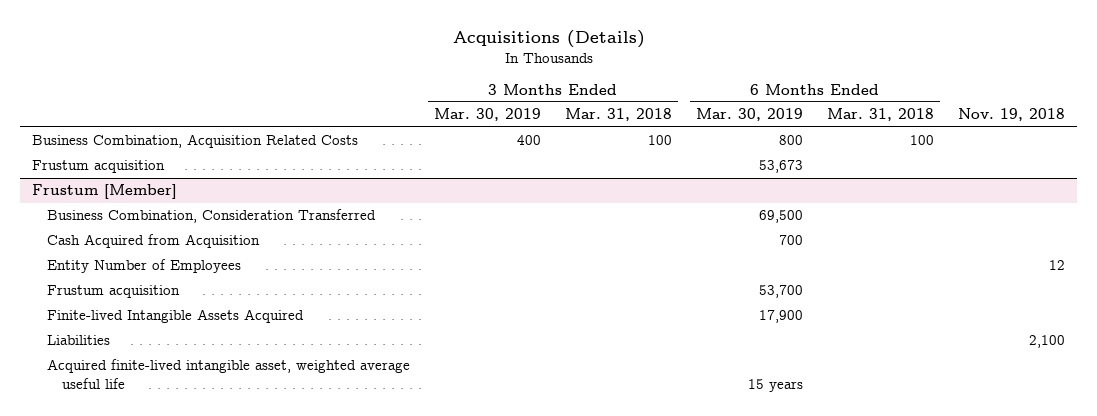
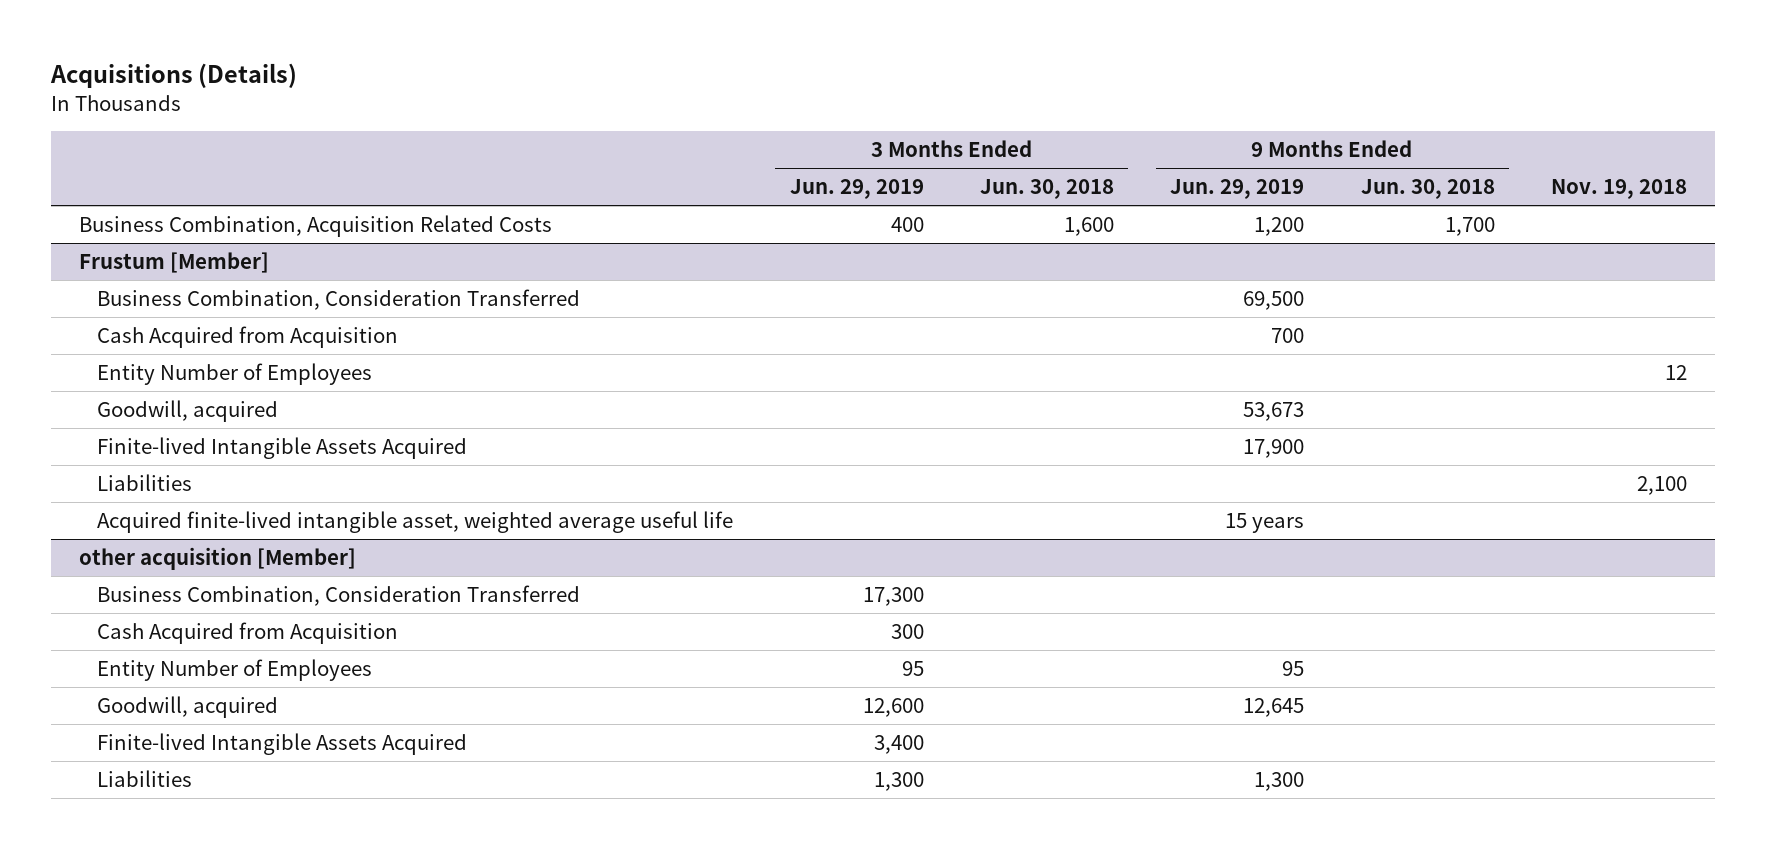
- | 3 Months Ended Mar. 30, 2019 | 3 Months Ended Mar. 31, 2018 | 6 Months Ended Mar. 30, 2019 | 6 Months Ended Mar. 31, 2018 | Nov. 19, 2018
+ | 3 Months Ended Jun. 29, 2019 | 3 Months Ended Jun. 30, 2018 | 9 Months Ended Jun. 29, 2019 | 9 Months Ended Jun. 30, 2018 | Nov. 19, 2018
- Frustum acquisition | | | 53,673 | |
@ Frustum [Member]
- Frustum acquisition | | | 53,700 | |
+ Goodwill, acquired | | | 53,673 | |
+ other acquisition [Member]
+ Business Combination, Consideration Transferred | 17,300 | | | |
+ Cash Acquired from Acquisition | 300 | | | |
+ Entity Number of Employees | 95 | | 95 | |
+ Goodwill, acquired | 12,600 | | 12,645 | |
+ Finite-lived Intangible Assets Acquired | 3,400 | | | |
+ Liabilities | 1,300 | | 1,300 | |

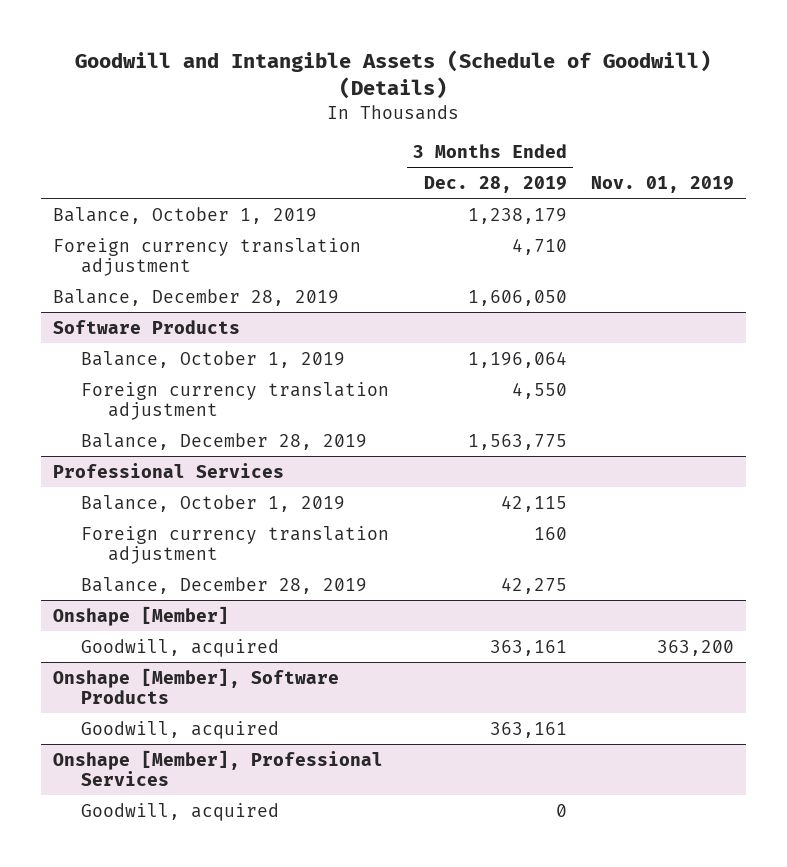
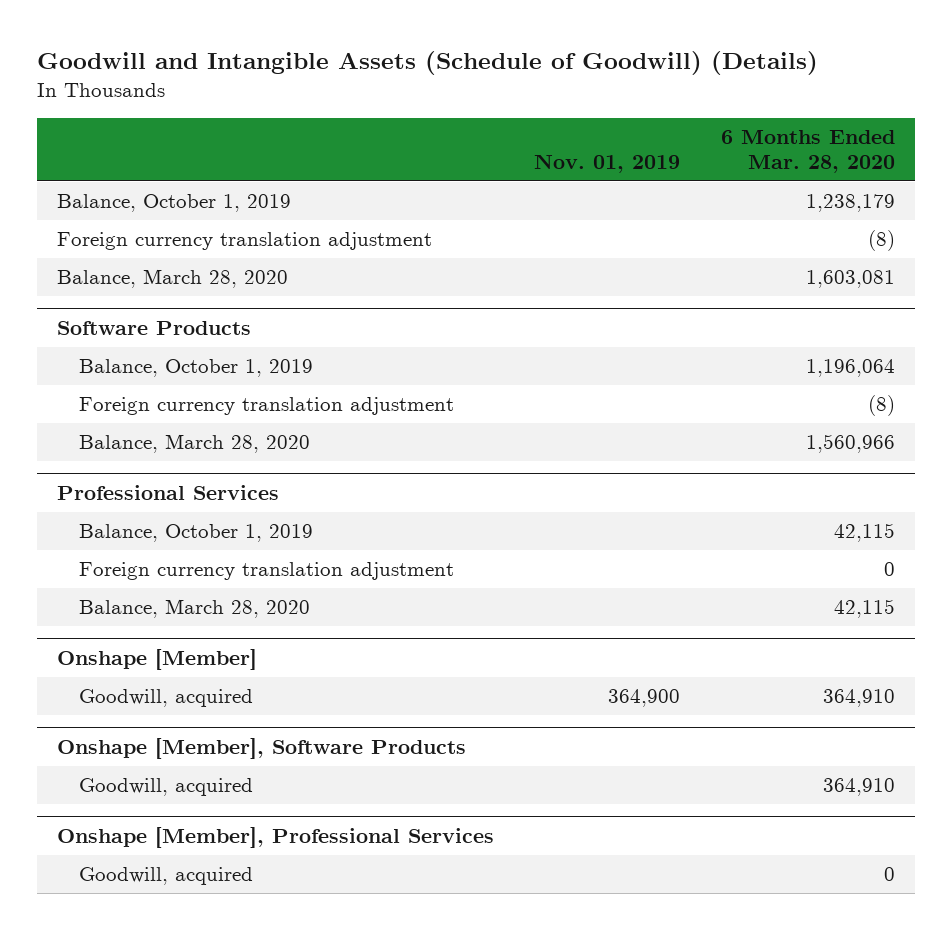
- | 3 Months Ended Dec. 28, 2019 | Nov. 01, 2019
+ | Nov. 01, 2019 | 6 Months Ended Mar. 28, 2020
- Balance, December 28, 2019 | 1,606,050 |
+ Balance, March 28, 2020 | | 1,603,081
@ Software Products
- Balance, December 28, 2019 | 1,563,775 |
+ Balance, March 28, 2020 | | 1,560,966
@ Professional Services
- Balance, December 28, 2019 | 42,275 |
+ Balance, March 28, 2020 | | 42,115
@ Onshape [Member]
- Goodwill, acquired | 363,161 | 363,200
+ Goodwill, acquired | 364,900 | 364,910

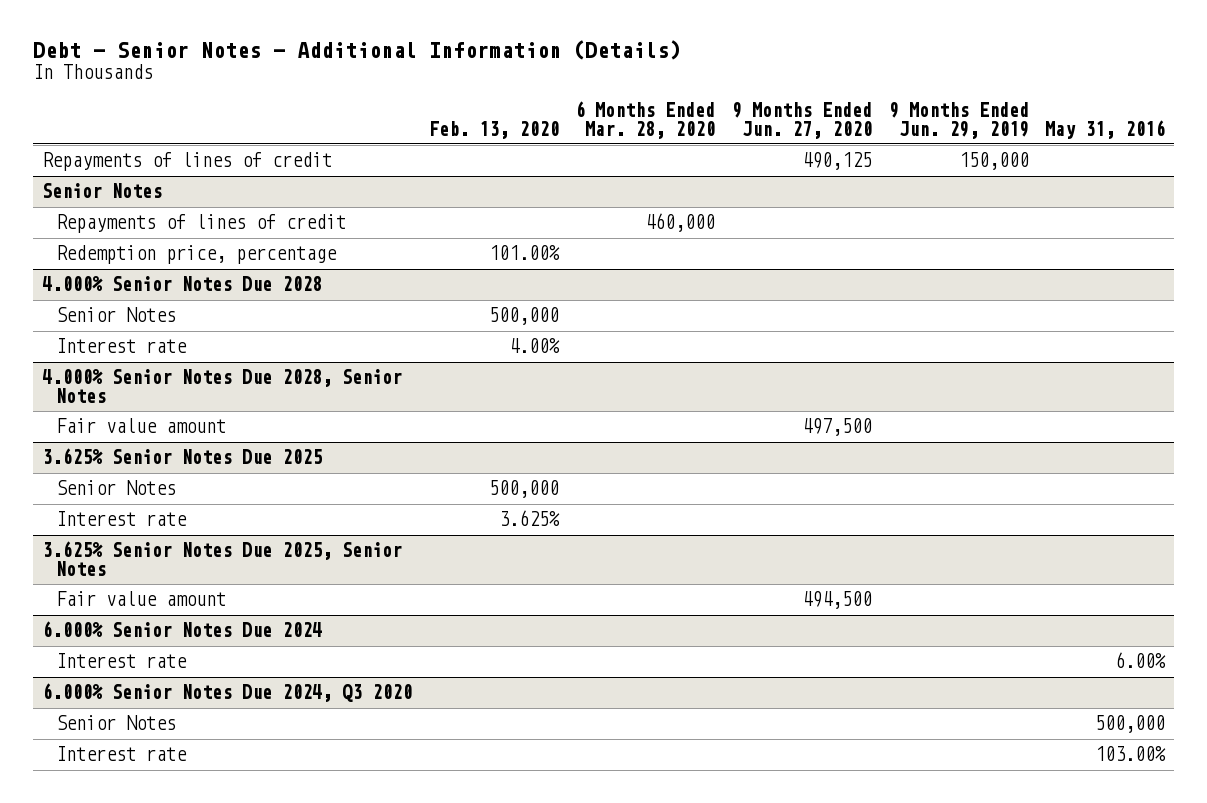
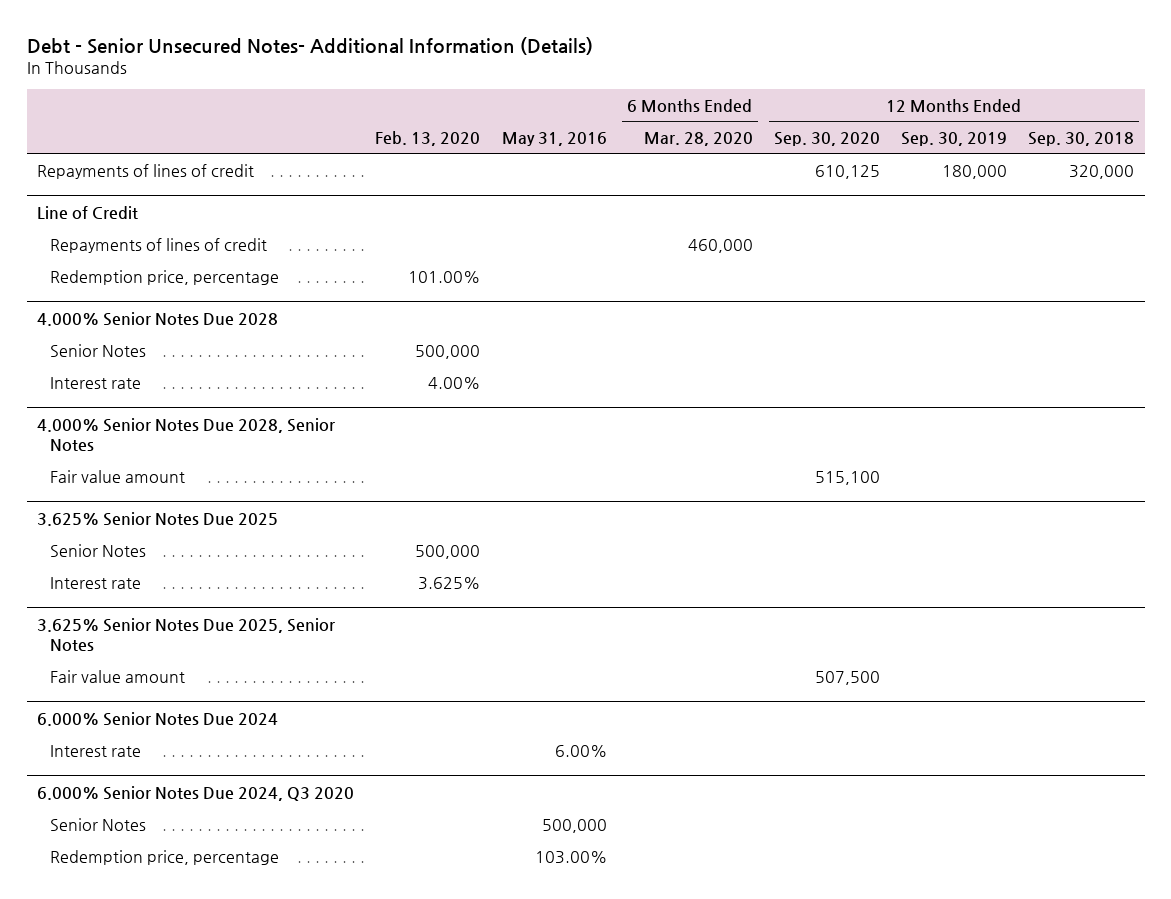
- Debt - Senior Notes - Additional Information (Details)
+ Debt - Senior Unsecured Notes- Additional Information (Details)
- | Feb. 13, 2020 | 6 Months Ended Mar. 28, 2020 | 9 Months Ended Jun. 27, 2020 | 9 Months Ended Jun. 29, 2019 | May 31, 2016
+ | Feb. 13, 2020 | May 31, 2016 | 6 Months Ended Mar. 28, 2020 | 12 Months Ended Sep. 30, 2020 | 12 Months Ended Sep. 30, 2019 | 12 Months Ended Sep. 30, 2018
- Senior Notes
+ Line of Credit
@ 6.000% Senior Notes Due 2024, Q3 2020
- Interest rate | | | | | 103.00%
+ Redemption price, percentage | | 103.00% | | | |

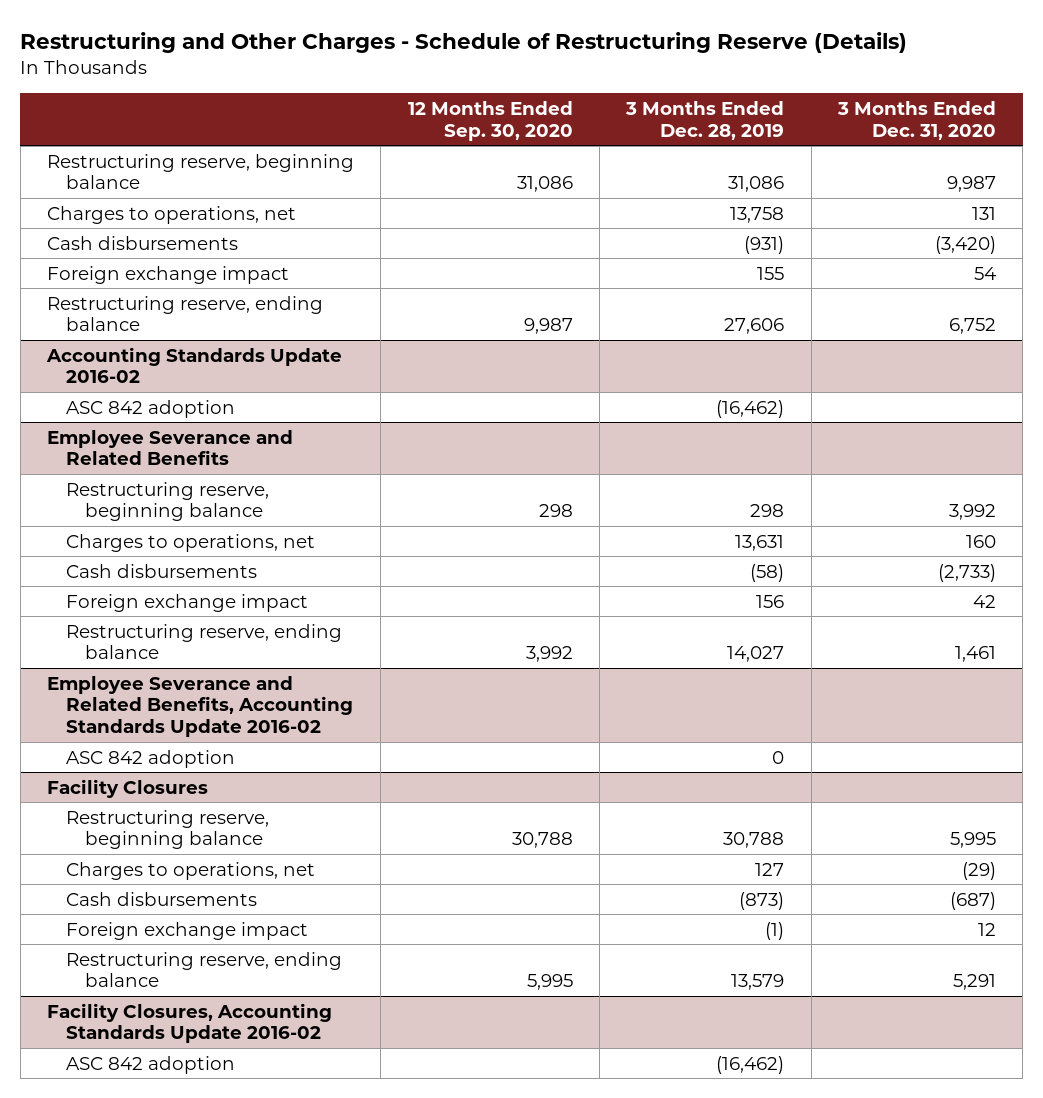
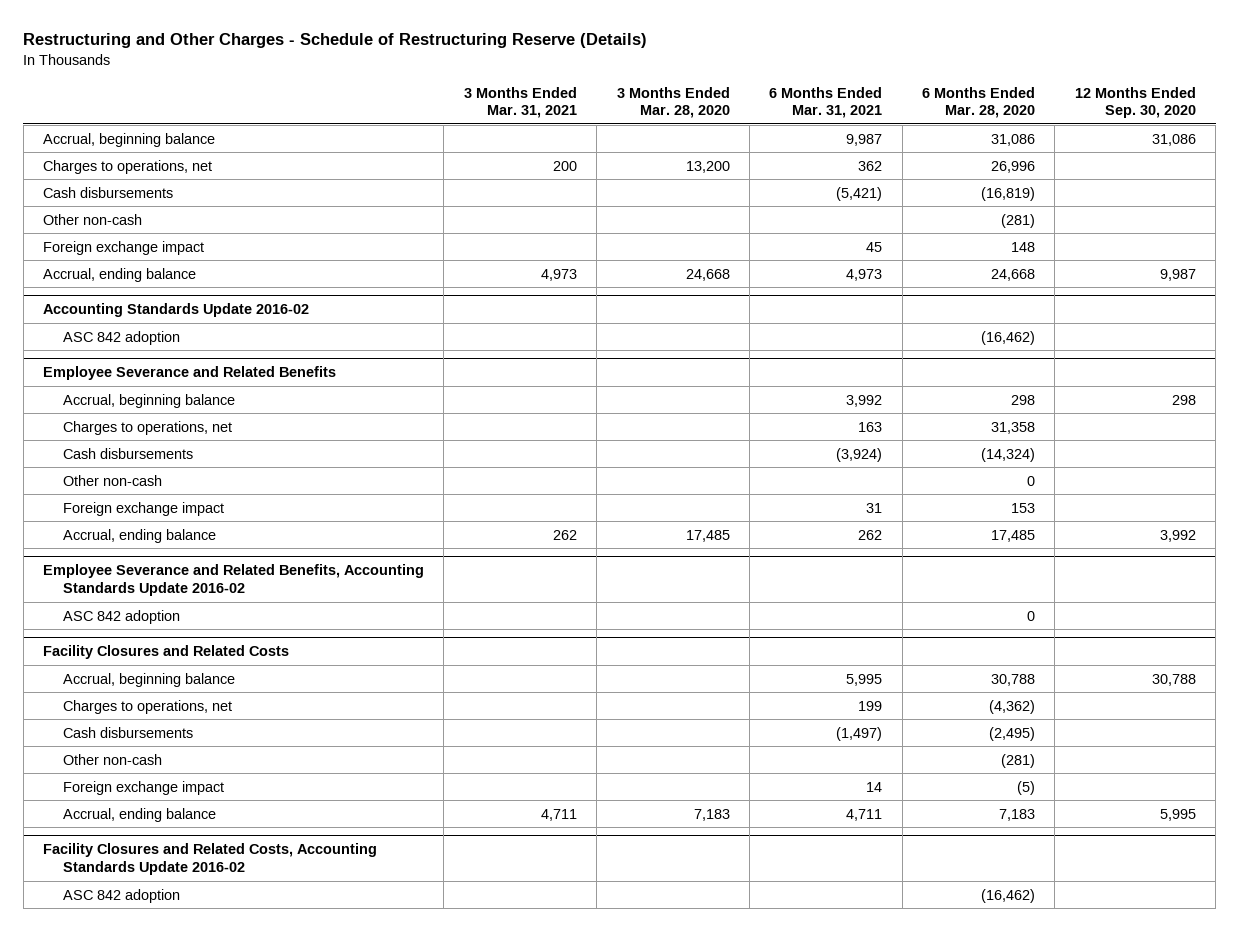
- | 12 Months Ended Sep. 30, 2020 | 3 Months Ended Dec. 28, 2019 | 3 Months Ended Dec. 31, 2020
+ | 3 Months Ended Mar. 31, 2021 | 3 Months Ended Mar. 28, 2020 | 6 Months Ended Mar. 31, 2021 | 6 Months Ended Mar. 28, 2020 | 12 Months Ended Sep. 30, 2020
- Restructuring reserve, beginning balance | 31,086 | 31,086 | 9,987
+ Accrual, beginning balance | | | 9,987 | 31,086 | 31,086
+ Other non-cash | | | | (281) |
- Restructuring reserve, ending balance | 9,987 | 27,606 | 6,752
+ Accrual, ending balance | 4,973 | 24,668 | 4,973 | 24,668 | 9,987
@ Employee Severance and Related Benefits
- Restructuring reserve, beginning balance | 298 | 298 | 3,992
+ Accrual, beginning balance | | | 3,992 | 298 | 298
+ Other non-cash | | | | 0 |
- Restructuring reserve, ending balance | 3,992 | 14,027 | 1,461
+ Accrual, ending balance | 262 | 17,485 | 262 | 17,485 | 3,992
- Facility Closures
- Restructuring reserve, beginning balance | 30,788 | 30,788 | 5,995
+ Facility Closures and Related Costs
+ Accrual, beginning balance | | | 5,995 | 30,788 | 30,788
+ Other non-cash | | | | (281) |
- Restructuring reserve, ending balance | 5,995 | 13,579 | 5,291
- Facility Closures, Accounting Standards Update 2016-02
+ Accrual, ending balance | 4,711 | 7,183 | 4,711 | 7,183 | 5,995
+ Facility Closures and Related Costs, Accounting Standards Update 2016-02

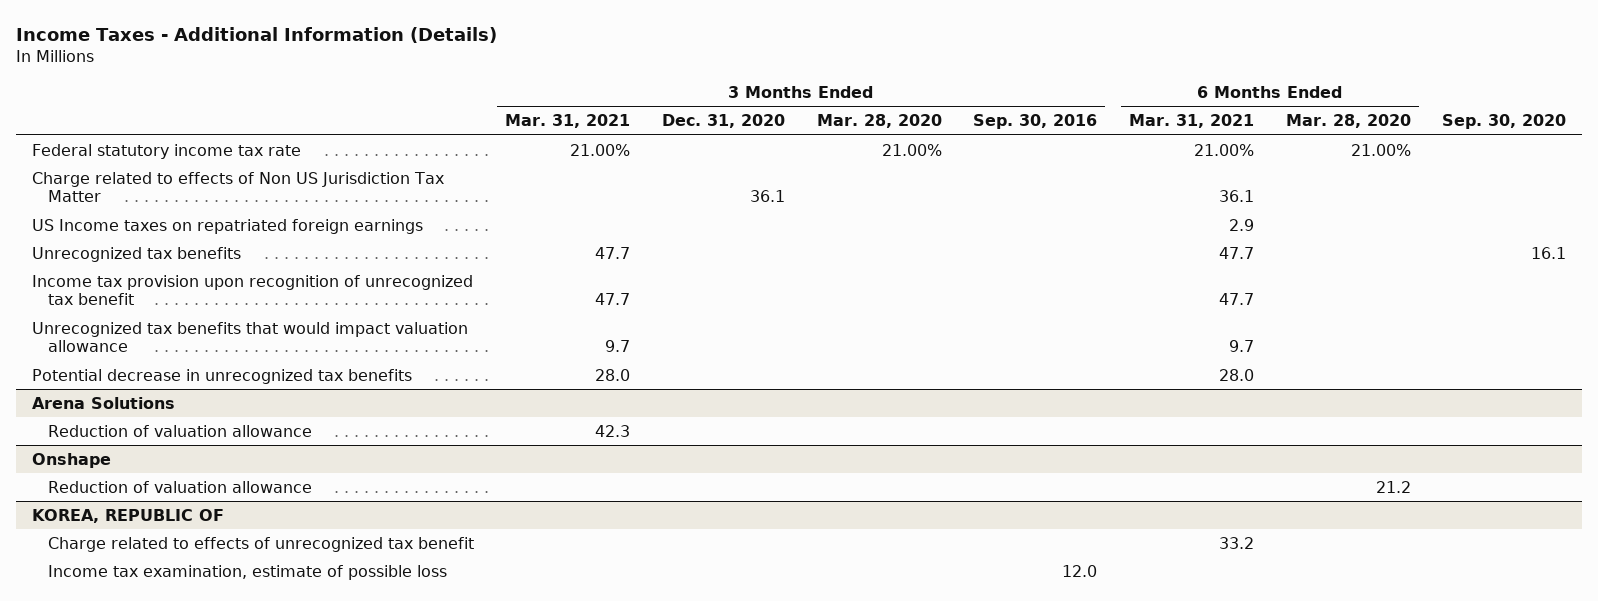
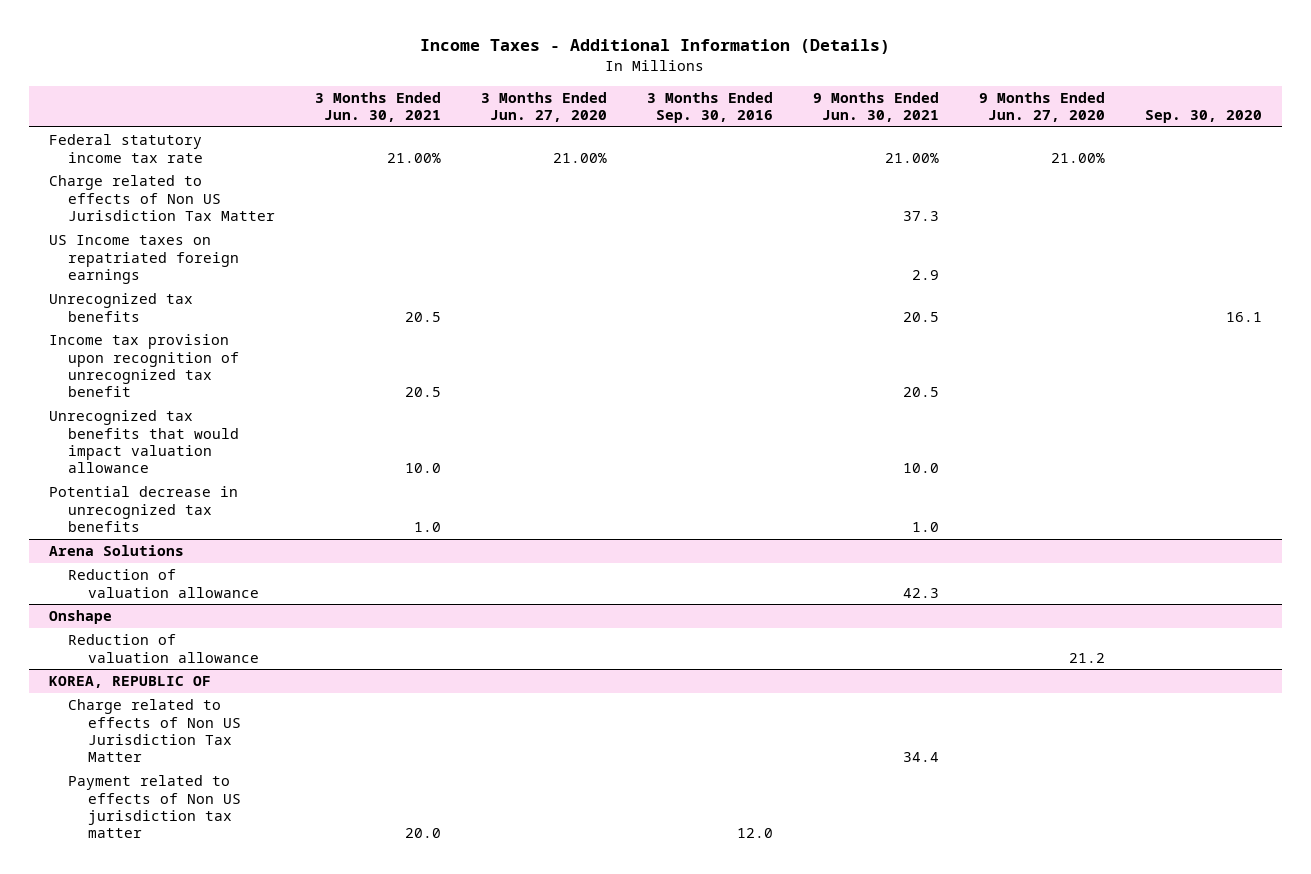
- | 3 Months Ended Mar. 31, 2021 | 3 Months Ended Dec. 31, 2020 | 3 Months Ended Mar. 28, 2020 | 3 Months Ended Sep. 30, 2016 | 6 Months Ended Mar. 31, 2021 | 6 Months Ended Mar. 28, 2020 | Sep. 30, 2020
+ | 3 Months Ended Jun. 30, 2021 | 3 Months Ended Jun. 27, 2020 | 3 Months Ended Sep. 30, 2016 | 9 Months Ended Jun. 30, 2021 | 9 Months Ended Jun. 27, 2020 | Sep. 30, 2020
@ KOREA, REPUBLIC OF
- Charge related to effects of unrecognized tax benefit | | | | | 33.2 | |
- Income tax examination, estimate of possible loss | | | | 12.0 | | |
+ Charge related to effects of Non US Jurisdiction Tax Matter | | | | 34.4 | |
+ Payment related to effects of Non US jurisdiction tax matter | 20.0 | | 12.0 | | |

